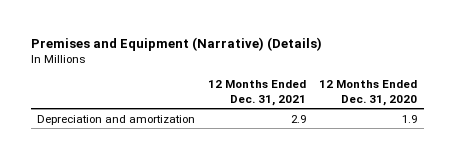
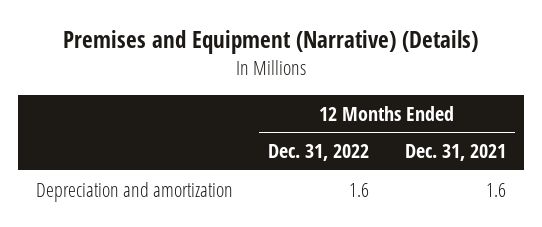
- | 12 Months Ended Dec. 31, 2021 | 12 Months Ended Dec. 31, 2020
+ | 12 Months Ended Dec. 31, 2022 | 12 Months Ended Dec. 31, 2021
- Depreciation and amortization | 2.9 | 1.9
+ Depreciation and amortization | 1.6 | 1.6

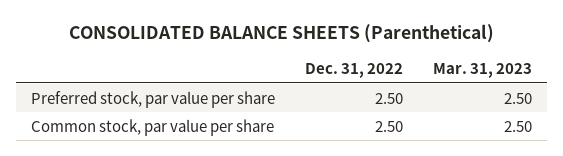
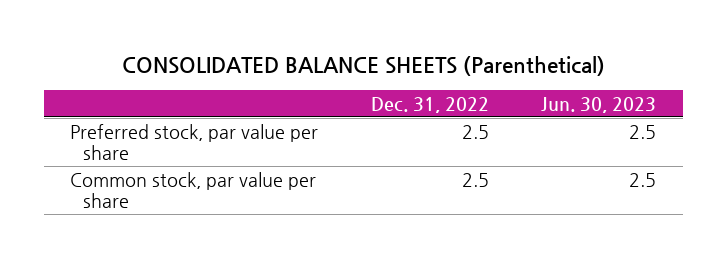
- | Dec. 31, 2022 | Mar. 31, 2023
+ | Dec. 31, 2022 | Jun. 30, 2023
- Preferred stock, par value per share | 2.50 | 2.50
- Common stock, par value per share | 2.50 | 2.50
+ Preferred stock, par value per share | 2.5 | 2.5
+ Common stock, par value per share | 2.5 | 2.5

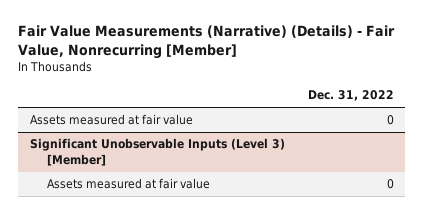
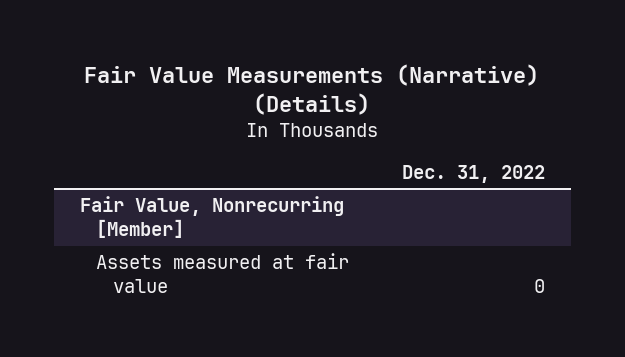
- Fair Value Measurements (Narrative) (Details) - Fair Value, Nonrecurring [Member]
+ Fair Value Measurements (Narrative) (Details)
- Assets measured at fair value | 0
- Significant Unobservable Inputs (Level 3) [Member]
+ Fair Value, Nonrecurring [Member]

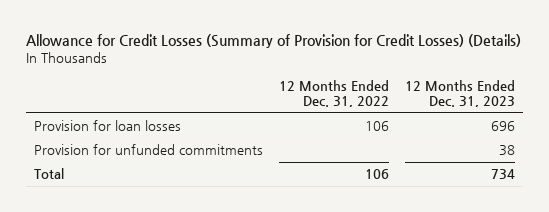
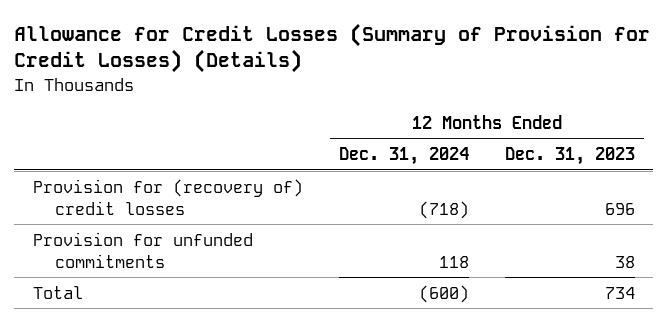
- | 12 Months Ended Dec. 31, 2022 | 12 Months Ended Dec. 31, 2023
+ | 12 Months Ended Dec. 31, 2024 | 12 Months Ended Dec. 31, 2023
- Provision for loan losses | 106 | 696
+ Provision for (recovery of) credit losses | (718) | 696

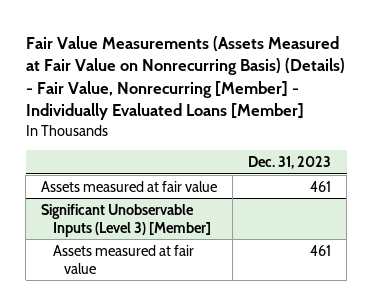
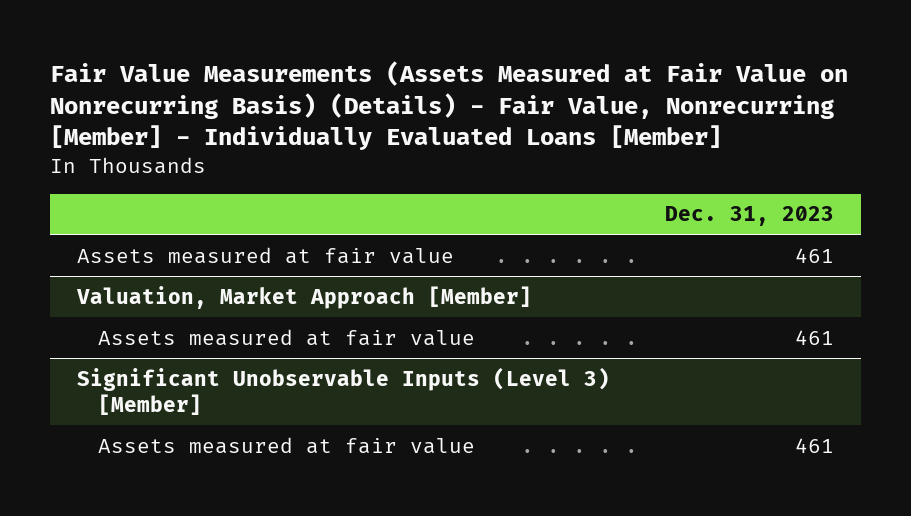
+ Valuation, Market Approach [Member]
+ Assets measured at fair value | 461

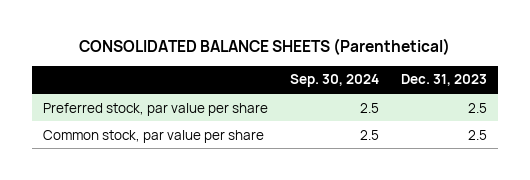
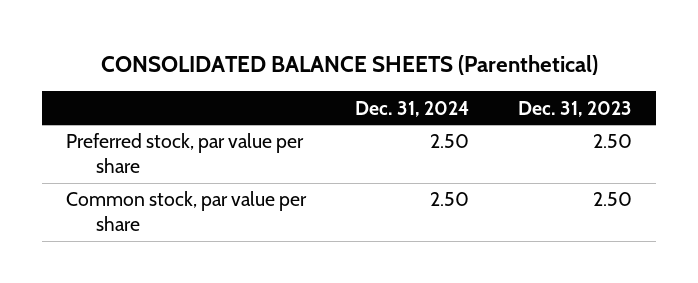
- | Sep. 30, 2024 | Dec. 31, 2023
+ | Dec. 31, 2024 | Dec. 31, 2023
- Preferred stock, par value per share | 2.5 | 2.5
- Common stock, par value per share | 2.5 | 2.5
+ Preferred stock, par value per share | 2.50 | 2.50
+ Common stock, par value per share | 2.50 | 2.50

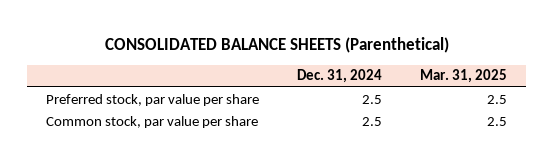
- | Dec. 31, 2024 | Dec. 31, 2023
+ | Dec. 31, 2024 | Mar. 31, 2025
- Preferred stock, par value per share | 2.50 | 2.50
- Common stock, par value per share | 2.50 | 2.50
+ Preferred stock, par value per share | 2.5 | 2.5
+ Common stock, par value per share | 2.5 | 2.5

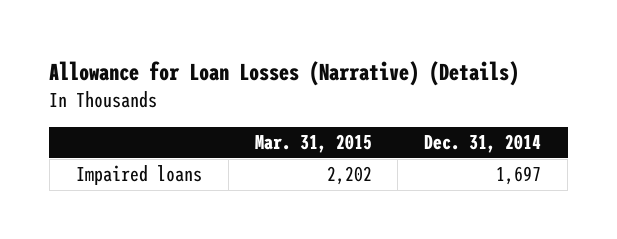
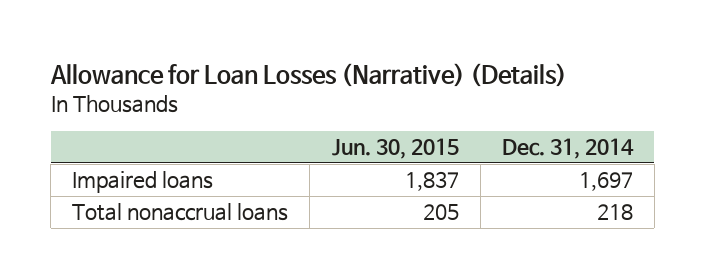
- | Mar. 31, 2015 | Dec. 31, 2014
+ | Jun. 30, 2015 | Dec. 31, 2014
+ Total nonaccrual loans | 205 | 218

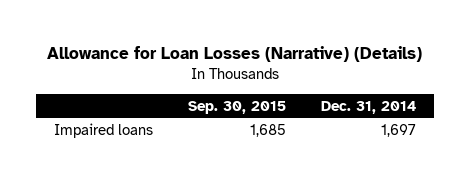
- | Jun. 30, 2015 | Dec. 31, 2014
+ | Sep. 30, 2015 | Dec. 31, 2014
- Total nonaccrual loans | 205 | 218

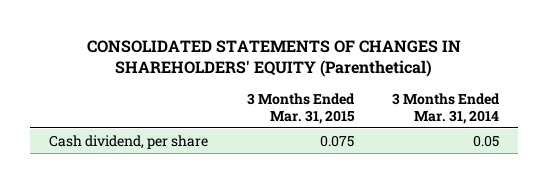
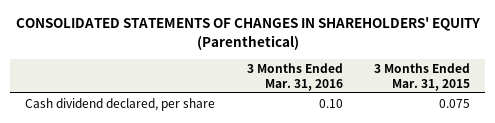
- | 3 Months Ended Mar. 31, 2015 | 3 Months Ended Mar. 31, 2014
+ | 3 Months Ended Mar. 31, 2016 | 3 Months Ended Mar. 31, 2015
- Cash dividend, per share | 0.075 | 0.05
+ Cash dividend declared, per share | 0.10 | 0.075

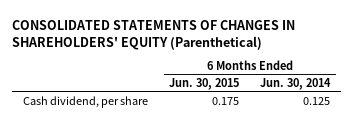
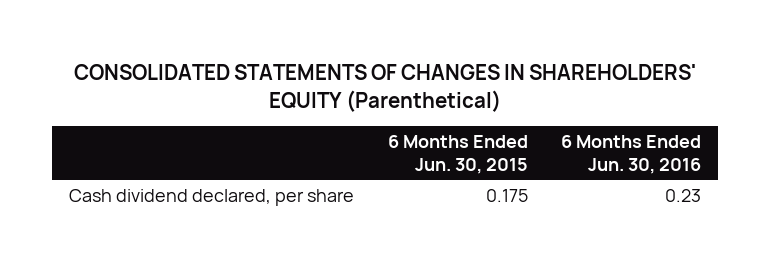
- | 6 Months Ended Jun. 30, 2015 | 6 Months Ended Jun. 30, 2014
+ | 6 Months Ended Jun. 30, 2015 | 6 Months Ended Jun. 30, 2016
- Cash dividend, per share | 0.175 | 0.125
+ Cash dividend declared, per share | 0.175 | 0.23

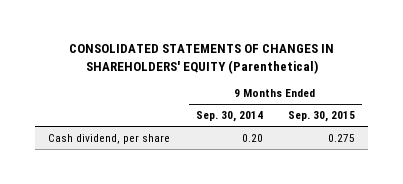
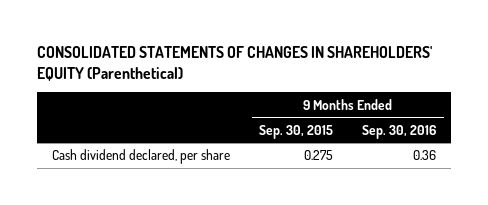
- | 9 Months Ended Sep. 30, 2014 | 9 Months Ended Sep. 30, 2015
+ | 9 Months Ended Sep. 30, 2015 | 9 Months Ended Sep. 30, 2016
- Cash dividend, per share | 0.20 | 0.275
+ Cash dividend declared, per share | 0.275 | 0.36

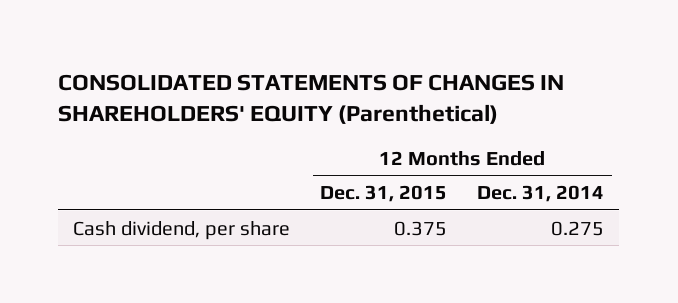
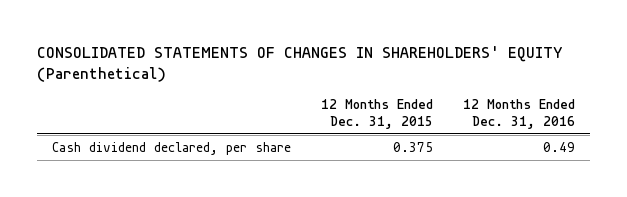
- | 12 Months Ended Dec. 31, 2015 | 12 Months Ended Dec. 31, 2014
+ | 12 Months Ended Dec. 31, 2015 | 12 Months Ended Dec. 31, 2016
- Cash dividend, per share | 0.375 | 0.275
+ Cash dividend declared, per share | 0.375 | 0.49

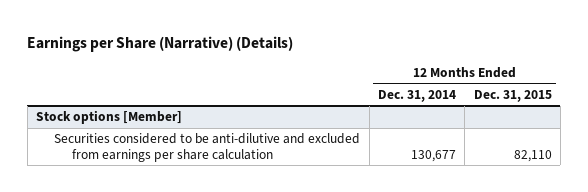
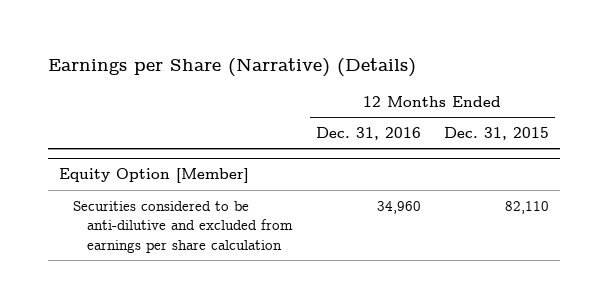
- | 12 Months Ended Dec. 31, 2014 | 12 Months Ended Dec. 31, 2015
+ | 12 Months Ended Dec. 31, 2016 | 12 Months Ended Dec. 31, 2015
- Stock options [Member]
+ Equity Option [Member]

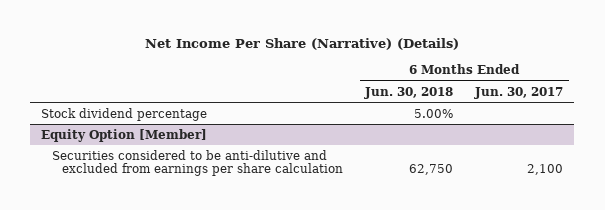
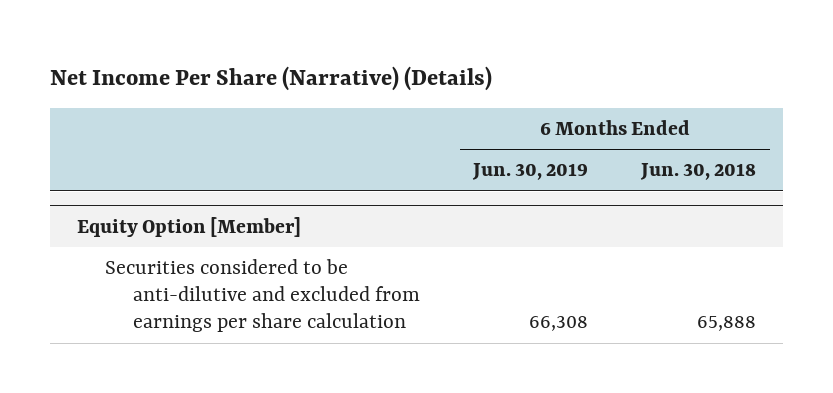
- | 6 Months Ended Jun. 30, 2018 | 6 Months Ended Jun. 30, 2017
+ | 6 Months Ended Jun. 30, 2019 | 6 Months Ended Jun. 30, 2018
- Stock dividend percentage | 5.00% |
@ Equity Option [Member]
- Securities considered to be anti-dilutive and excluded from earnings per share calculation | 62,750 | 2,100
+ Securities considered to be anti-dilutive and excluded from earnings per share calculation | 66,308 | 65,888

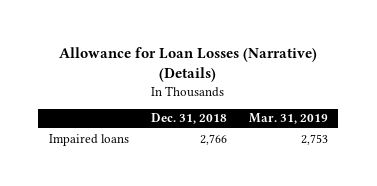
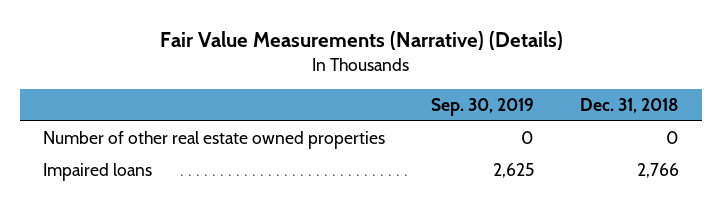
- Allowance for Loan Losses (Narrative) (Details)
+ Fair Value Measurements (Narrative) (Details)
- | Dec. 31, 2018 | Mar. 31, 2019
+ | Sep. 30, 2019 | Dec. 31, 2018
+ Number of other real estate owned properties | 0 | 0

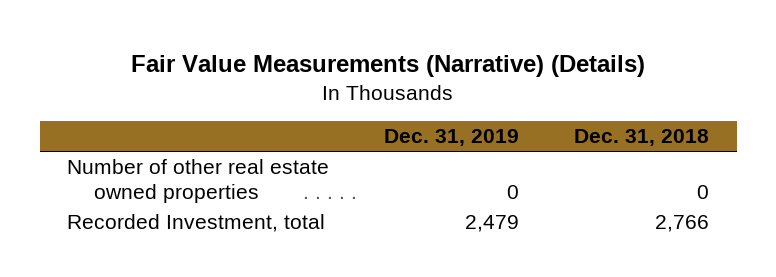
- | Sep. 30, 2019 | Dec. 31, 2018
+ | Dec. 31, 2019 | Dec. 31, 2018
- Impaired loans | 2,625 | 2,766
+ Recorded Investment, total | 2,479 | 2,766

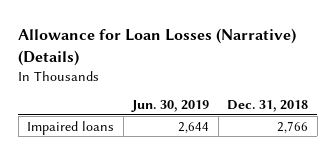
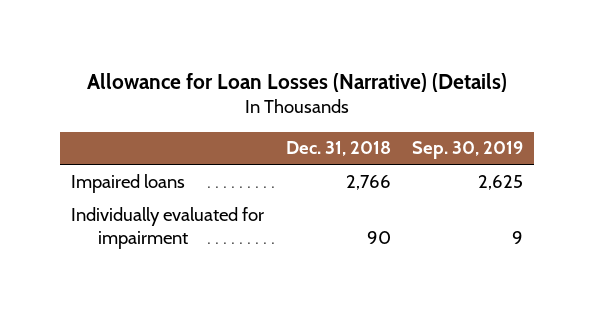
- | Jun. 30, 2019 | Dec. 31, 2018
+ | Dec. 31, 2018 | Sep. 30, 2019
+ Individually evaluated for impairment | 90 | 9

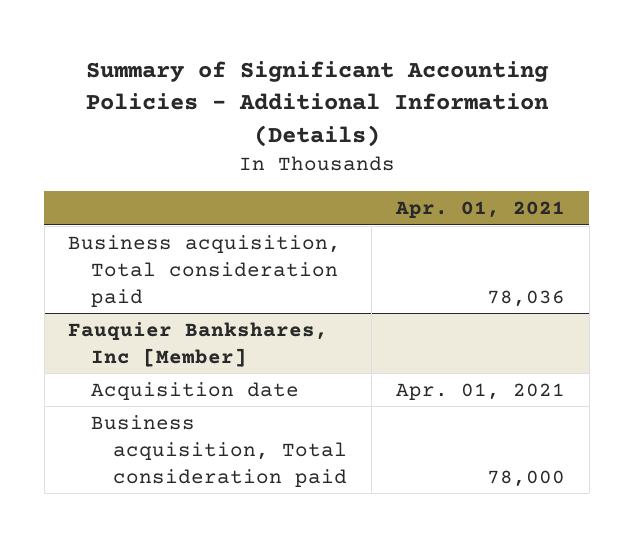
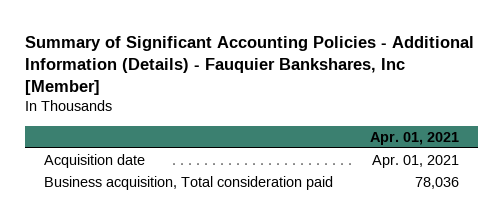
- Summary of Significant Accounting Policies - Additional Information (Details)
+ Summary of Significant Accounting Policies - Additional Information (Details) - Fauquier Bankshares, Inc [Member]
- Fauquier Bankshares, Inc [Member]
- Business acquisition, Total consideration paid | 78,000
moved down: Business acquisition, Total consideration paid | 78,036

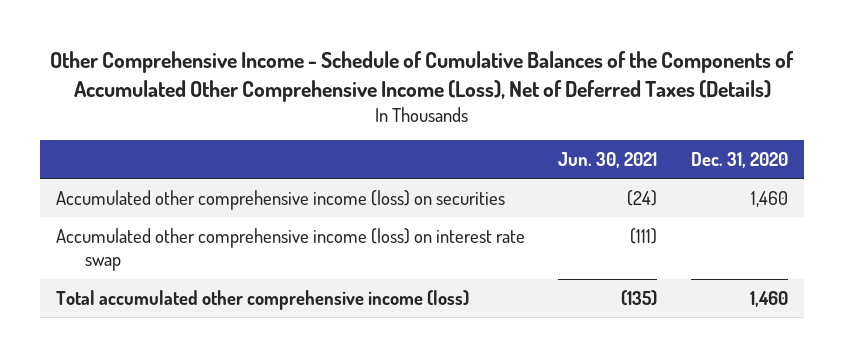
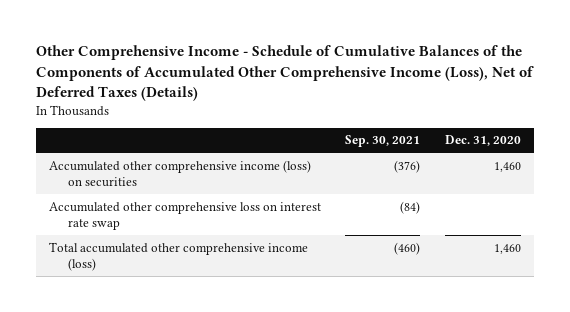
- | Jun. 30, 2021 | Dec. 31, 2020
+ | Sep. 30, 2021 | Dec. 31, 2020
- Accumulated other comprehensive income (loss) on interest rate swap | (111) |
+ Accumulated other comprehensive loss on interest rate swap | (84) |

